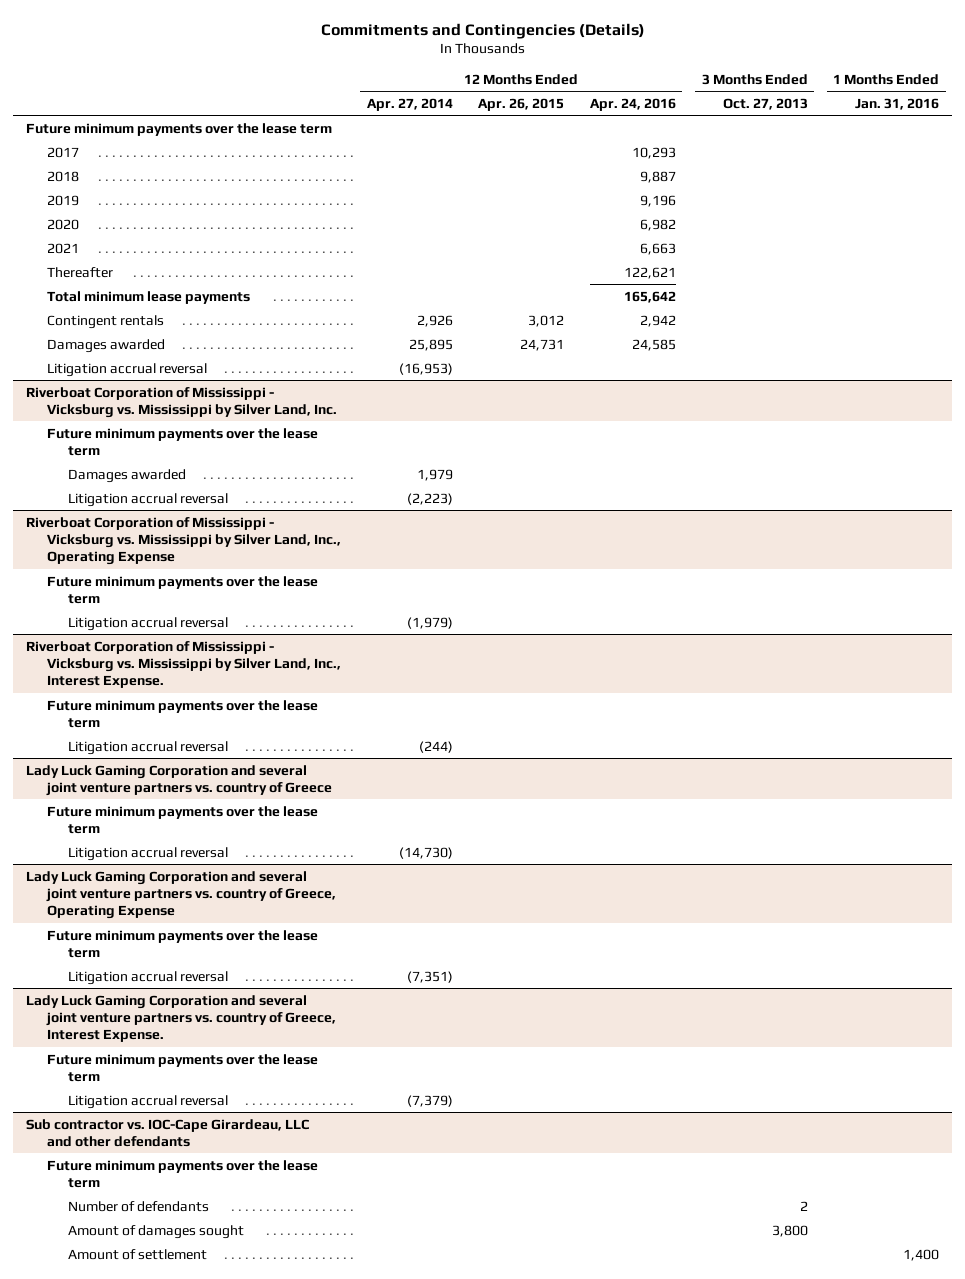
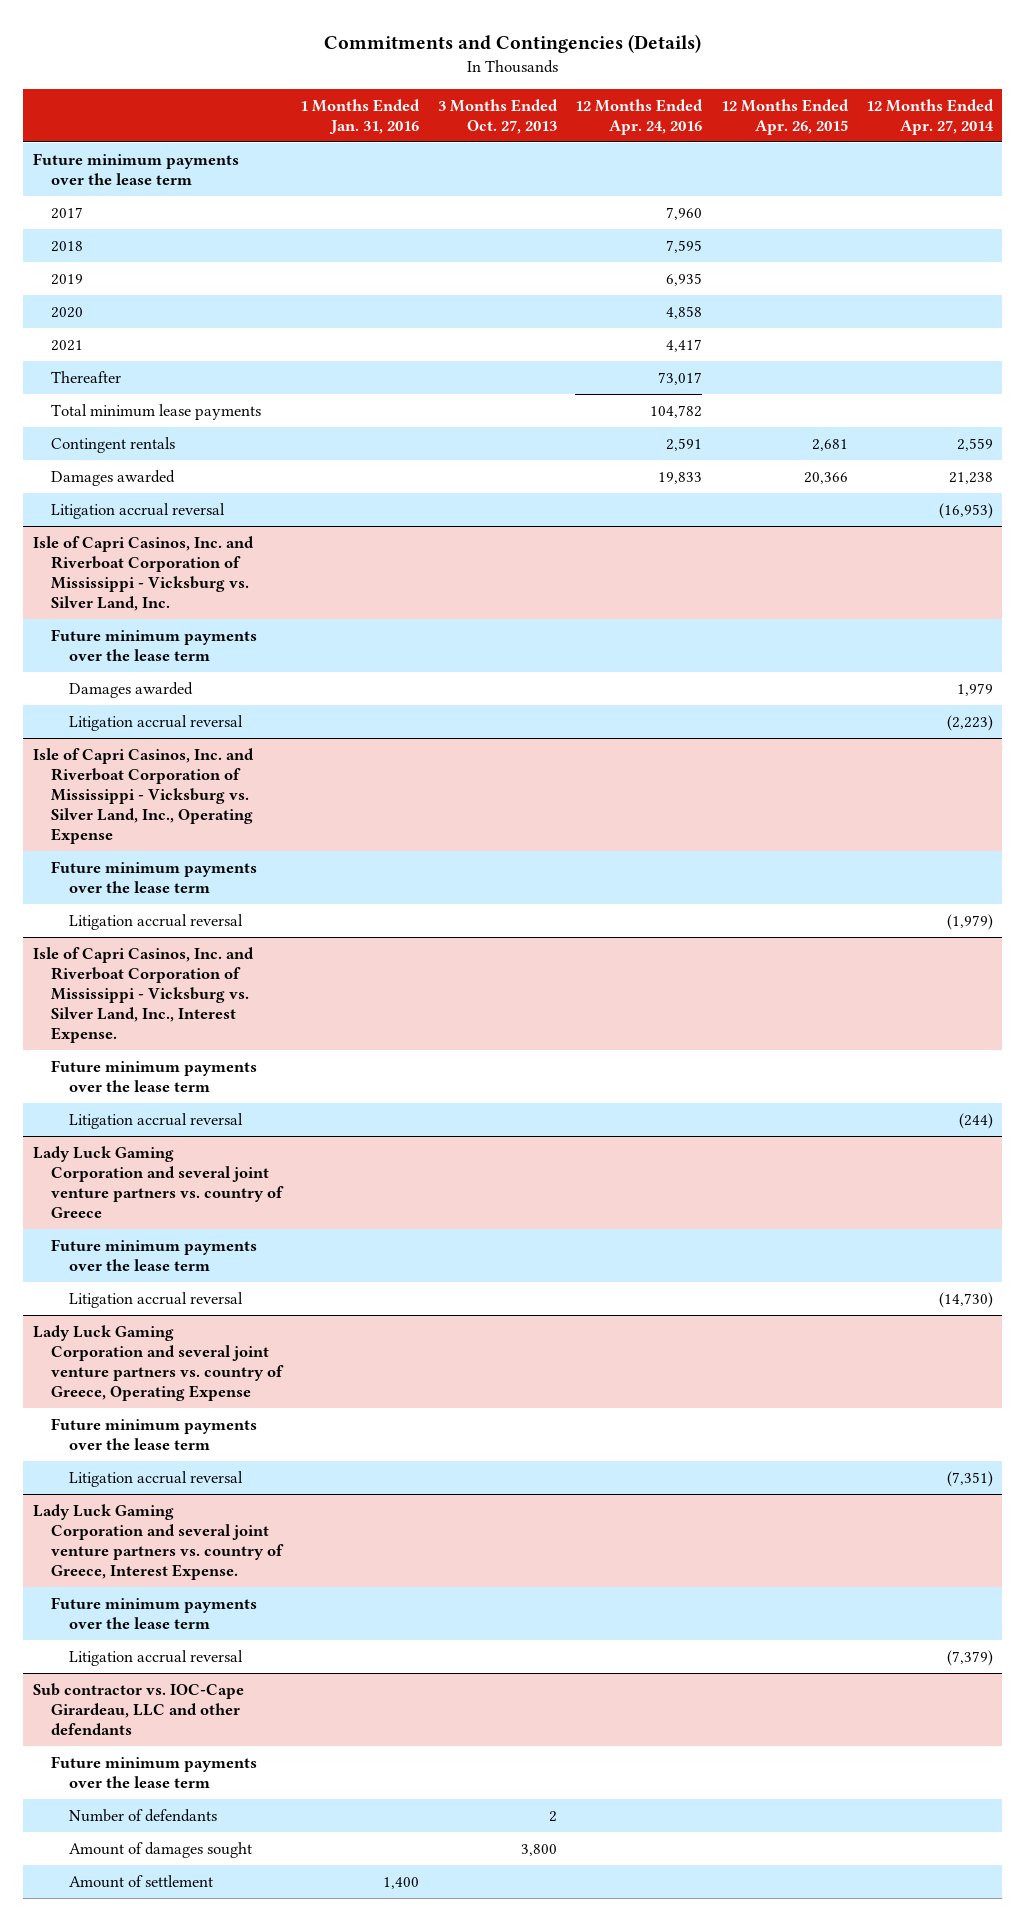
- | 12 Months Ended Apr. 27, 2014 | 12 Months Ended Apr. 26, 2015 | 12 Months Ended Apr. 24, 2016 | 3 Months Ended Oct. 27, 2013 | 1 Months Ended Jan. 31, 2016
+ | 1 Months Ended Jan. 31, 2016 | 3 Months Ended Oct. 27, 2013 | 12 Months Ended Apr. 24, 2016 | 12 Months Ended Apr. 26, 2015 | 12 Months Ended Apr. 27, 2014
- 2017 | | | 10,293 | |
- 2018 | | | 9,887 | |
- 2019 | | | 9,196 | |
- 2020 | | | 6,982 | |
- 2021 | | | 6,663 | |
- Thereafter | | | 122,621 | |
- Total minimum lease payments | | | 165,642 | |
- Contingent rentals | 2,926 | 3,012 | 2,942 | |
- Damages awarded | 25,895 | 24,731 | 24,585 | |
+ 2017 | | | 7,960 | |
+ 2018 | | | 7,595 | |
+ 2019 | | | 6,935 | |
+ 2020 | | | 4,858 | |
+ 2021 | | | 4,417 | |
+ Thereafter | | | 73,017 | |
+ Total minimum lease payments | | | 104,782 | |
+ Contingent rentals | | | 2,591 | 2,681 | 2,559
+ Damages awarded | | | 19,833 | 20,366 | 21,238
- Riverboat Corporation of Mississippi - Vicksburg vs. Mississippi by Silver Land, Inc.
+ Isle of Capri Casinos, Inc. and Riverboat Corporation of Mississippi - Vicksburg vs. Silver Land, Inc.
- Riverboat Corporation of Mississippi - Vicksburg vs. Mississippi by Silver Land, Inc., Operating Expense
+ Isle of Capri Casinos, Inc. and Riverboat Corporation of Mississippi - Vicksburg vs. Silver Land, Inc., Operating Expense
- Riverboat Corporation of Mississippi - Vicksburg vs. Mississippi by Silver Land, Inc., Interest Expense.
+ Isle of Capri Casinos, Inc. and Riverboat Corporation of Mississippi - Vicksburg vs. Silver Land, Inc., Interest Expense.

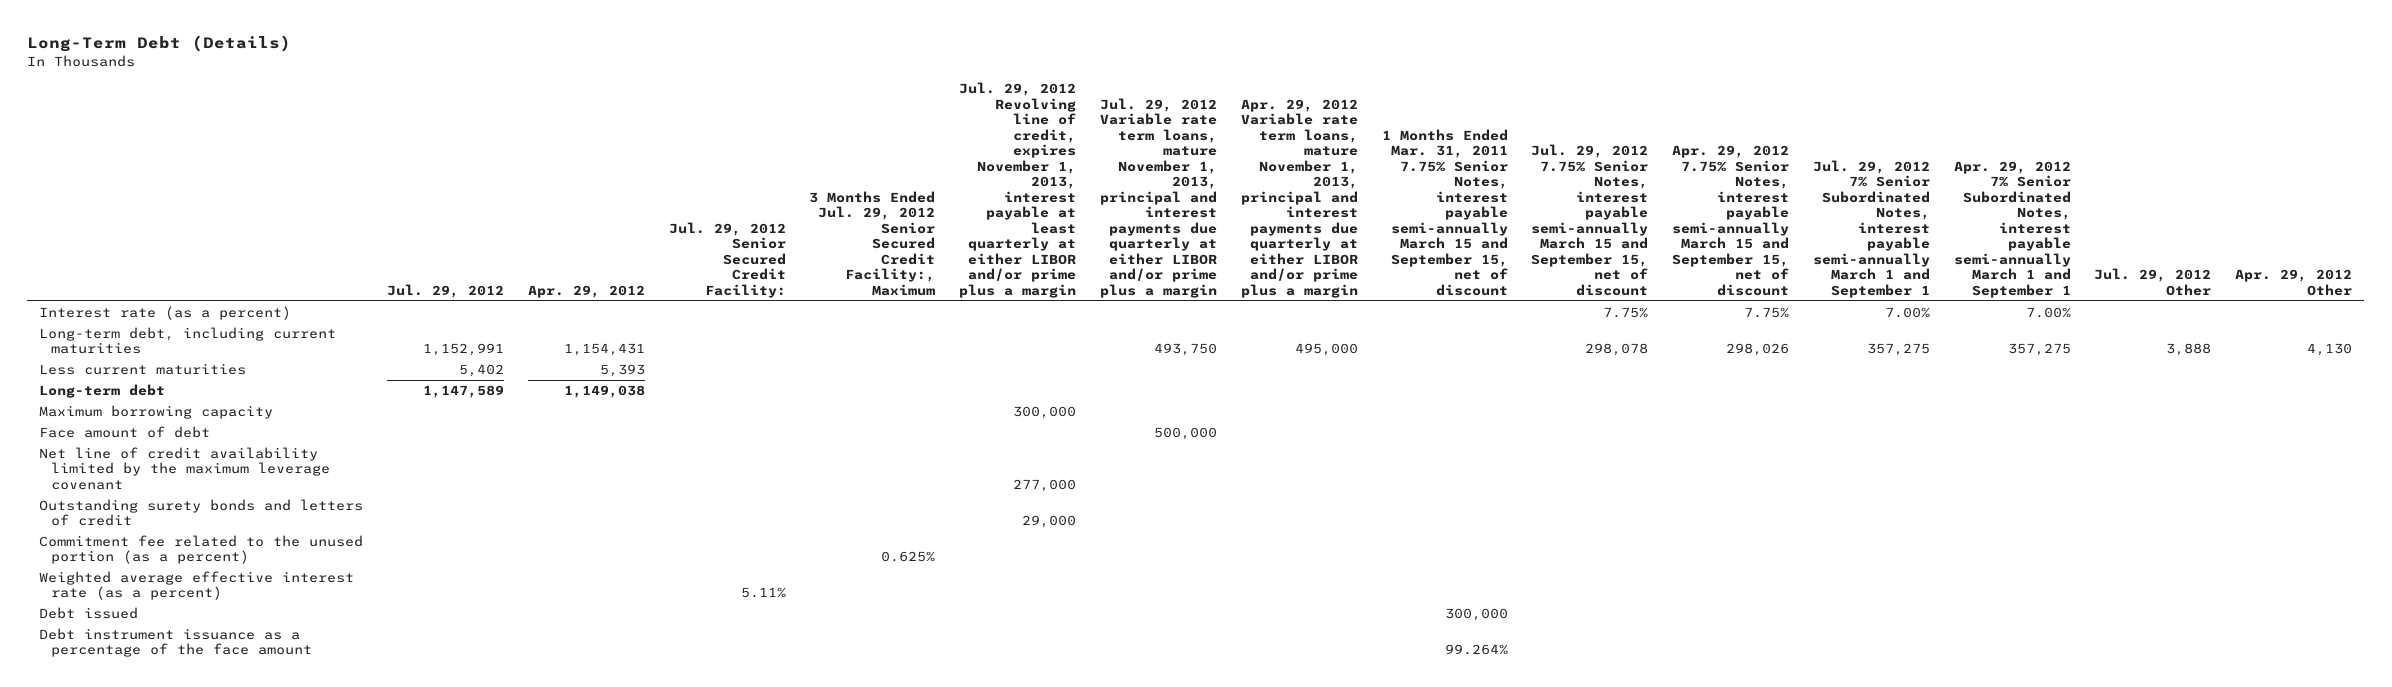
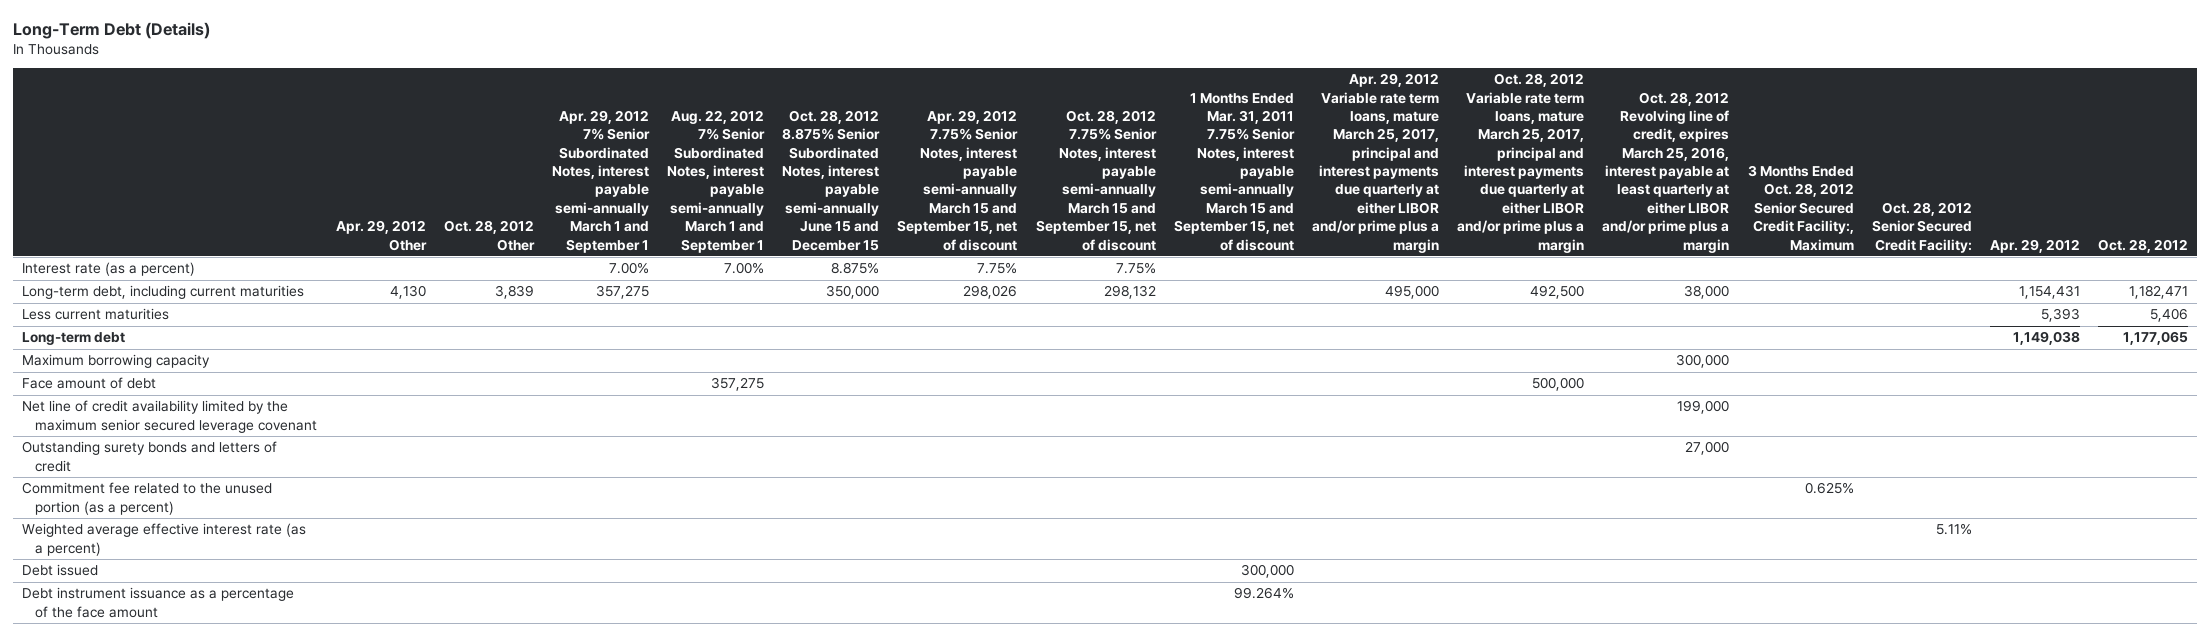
- | Jul. 29, 2012 | Apr. 29, 2012 | Jul. 29, 2012 Senior Secured Credit Facility: | 3 Months Ended Jul. 29, 2012 Senior Secured Credit Facility:, Maximum | Jul. 29, 2012 Revolving line of credit, expires November 1, 2013, interest payable at least quarterly at either LIBOR and/or prime plus a margin | Jul. 29, 2012 Variable rate term loans, mature November 1, 2013, principal and interest payments due quarterly at either LIBOR and/or prime plus a margin | Apr. 29, 2012 Variable rate term loans, mature November 1, 2013, principal and interest payments due quarterly at either LIBOR and/or prime plus a margin | 1 Months Ended Mar. 31, 2011 7.75% Senior Notes, interest payable semi-annually March 15 and September 15, net of discount | Jul. 29, 2012 7.75% Senior Notes, interest payable semi-annually March 15 and September 15, net of discount | Apr. 29, 2012 7.75% Senior Notes, interest payable semi-annually March 15 and September 15, net of discount | Jul. 29, 2012 7% Senior Subordinated Notes, interest payable semi-annually March 1 and September 1 | Apr. 29, 2012 7% Senior Subordinated Notes, interest payable semi-annually March 1 and September 1 | Jul. 29, 2012 Other | Apr. 29, 2012 Other
+ | Apr. 29, 2012 Other | Oct. 28, 2012 Other | Apr. 29, 2012 7% Senior Subordinated Notes, interest payable semi-annually March 1 and September 1 | Aug. 22, 2012 7% Senior Subordinated Notes, interest payable semi-annually March 1 and September 1 | Oct. 28, 2012 8.875% Senior Subordinated Notes, interest payable semi-annually June 15 and December 15 | Apr. 29, 2012 7.75% Senior Notes, interest payable semi-annually March 15 and September 15, net of discount | Oct. 28, 2012 7.75% Senior Notes, interest payable semi-annually March 15 and September 15, net of discount | 1 Months Ended Mar. 31, 2011 7.75% Senior Notes, interest payable semi-annually March 15 and September 15, net of discount | Apr. 29, 2012 Variable rate term loans, mature March 25, 2017, principal and interest payments due quarterly at either LIBOR and/or prime plus a margin | Oct. 28, 2012 Variable rate term loans, mature March 25, 2017, principal and interest payments due quarterly at either LIBOR and/or prime plus a margin | Oct. 28, 2012 Revolving line of credit, expires March 25, 2016, interest payable at least quarterly at either LIBOR and/or prime plus a margin | 3 Months Ended Oct. 28, 2012 Senior Secured Credit Facility:, Maximum | Oct. 28, 2012 Senior Secured Credit Facility: | Apr. 29, 2012 | Oct. 28, 2012
- Net line of credit availability limited by the maximum leverage covenant | | | | | 277,000 | | | | | | | | |
+ Net line of credit availability limited by the maximum senior secured leverage covenant | | | | | | | | | | | 199,000 | | | |

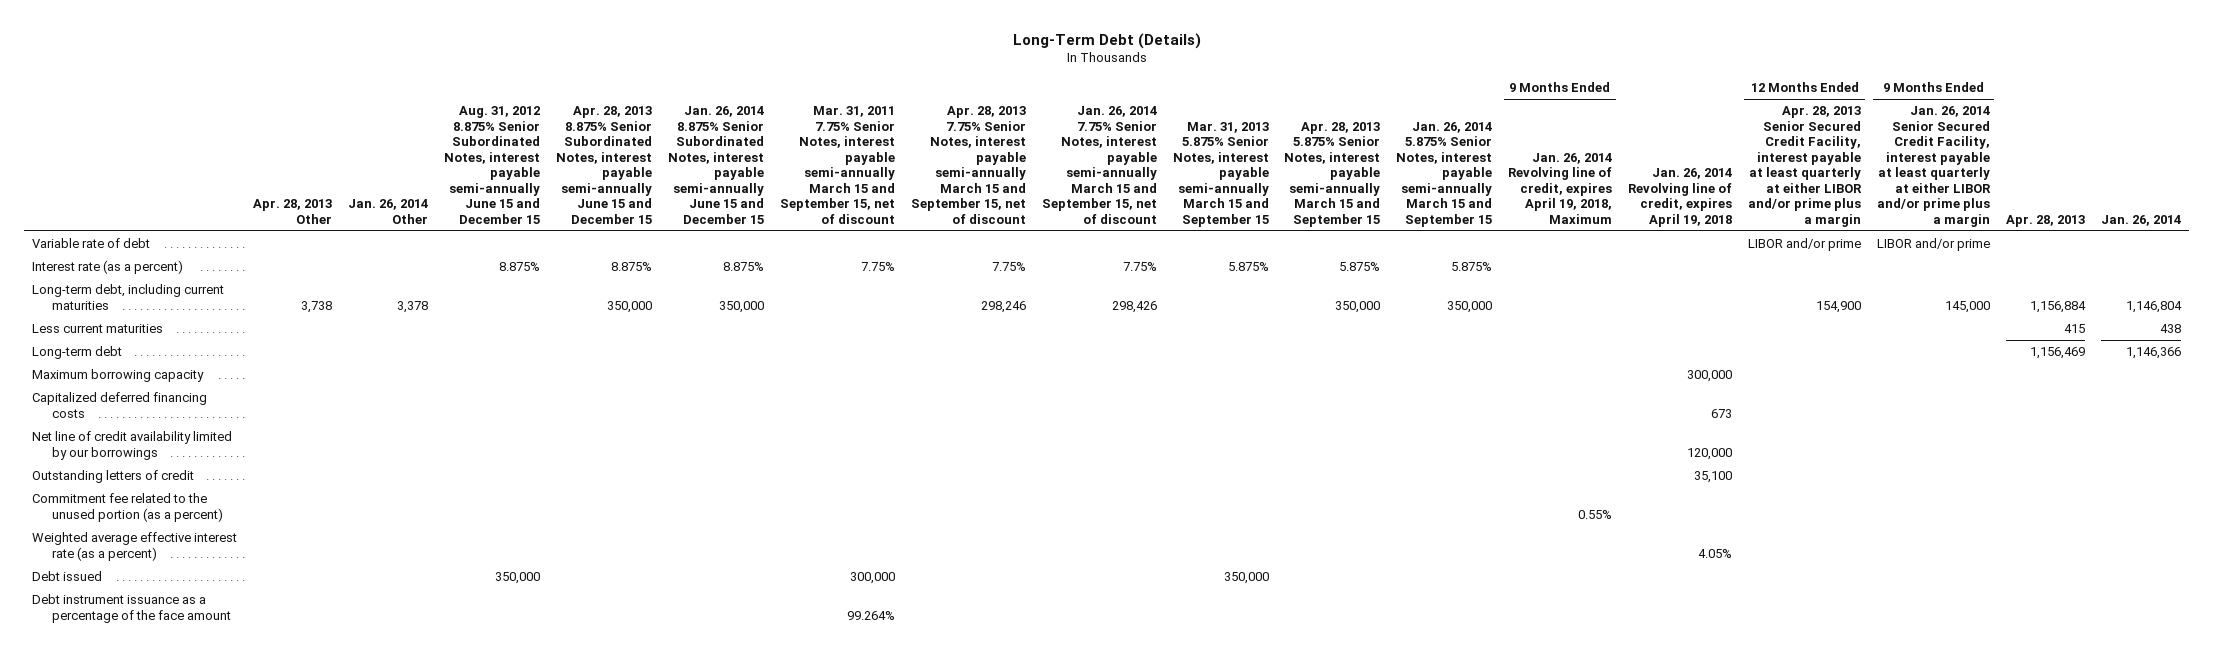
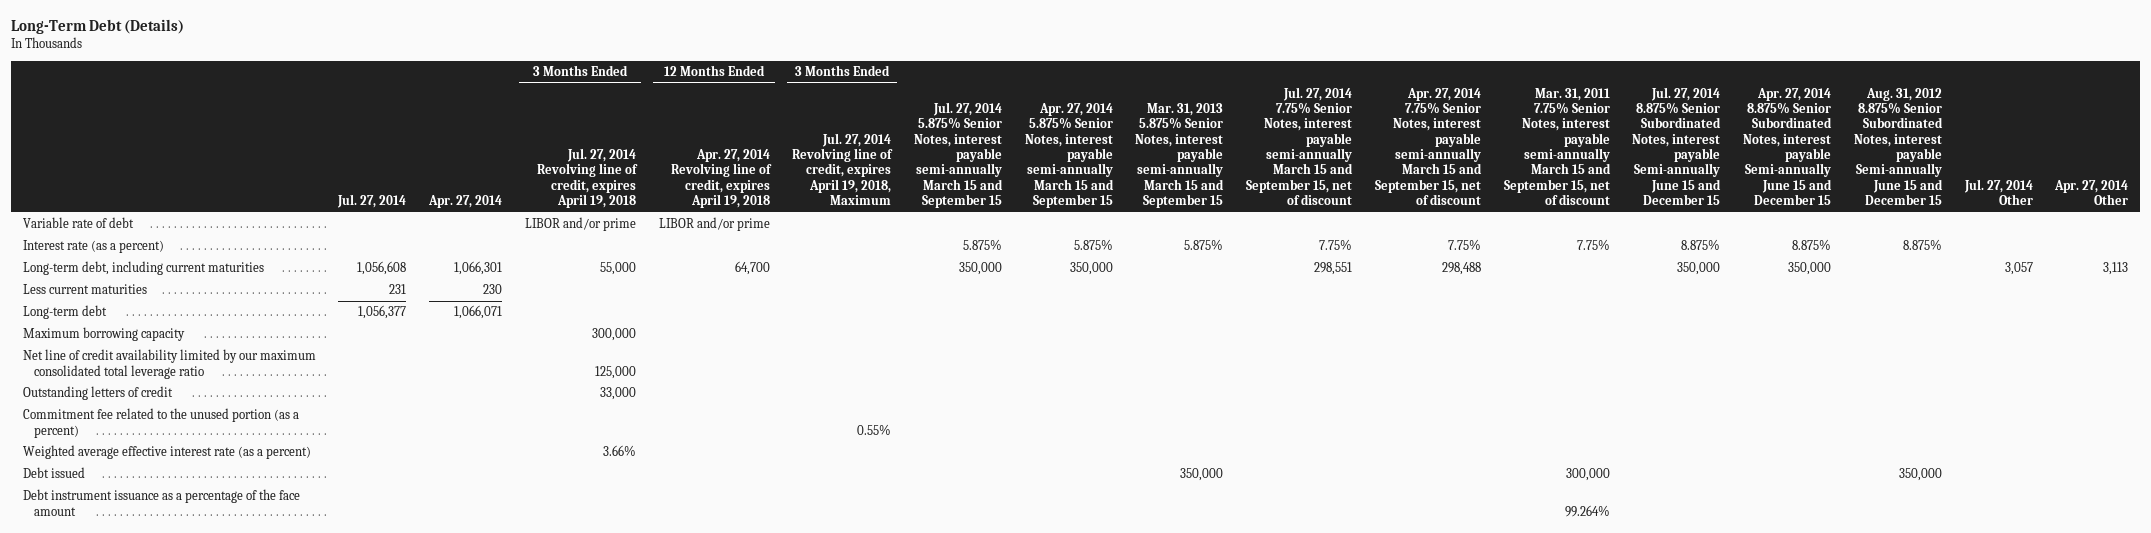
- | Apr. 28, 2013 Other | Jan. 26, 2014 Other | Aug. 31, 2012 8.875% Senior Subordinated Notes, interest payable semi-annually June 15 and December 15 | Apr. 28, 2013 8.875% Senior Subordinated Notes, interest payable semi-annually June 15 and December 15 | Jan. 26, 2014 8.875% Senior Subordinated Notes, interest payable semi-annually June 15 and December 15 | Mar. 31, 2011 7.75% Senior Notes, interest payable semi-annually March 15 and September 15, net of discount | Apr. 28, 2013 7.75% Senior Notes, interest payable semi-annually March 15 and September 15, net of discount | Jan. 26, 2014 7.75% Senior Notes, interest payable semi-annually March 15 and September 15, net of discount | Mar. 31, 2013 5.875% Senior Notes, interest payable semi-annually March 15 and September 15 | Apr. 28, 2013 5.875% Senior Notes, interest payable semi-annually March 15 and September 15 | Jan. 26, 2014 5.875% Senior Notes, interest payable semi-annually March 15 and September 15 | 9 Months Ended Jan. 26, 2014 Revolving line of credit, expires April 19, 2018, Maximum | Jan. 26, 2014 Revolving line of credit, expires April 19, 2018 | 12 Months Ended Apr. 28, 2013 Senior Secured Credit Facility, interest payable at least quarterly at either LIBOR and/or prime plus a margin | 9 Months Ended Jan. 26, 2014 Senior Secured Credit Facility, interest payable at least quarterly at either LIBOR and/or prime plus a margin | Apr. 28, 2013 | Jan. 26, 2014
+ | Jul. 27, 2014 | Apr. 27, 2014 | 3 Months Ended Jul. 27, 2014 Revolving line of credit, expires April 19, 2018 | 12 Months Ended Apr. 27, 2014 Revolving line of credit, expires April 19, 2018 | 3 Months Ended Jul. 27, 2014 Revolving line of credit, expires April 19, 2018, Maximum | Jul. 27, 2014 5.875% Senior Notes, interest payable semi-annually March 15 and September 15 | Apr. 27, 2014 5.875% Senior Notes, interest payable semi-annually March 15 and September 15 | Mar. 31, 2013 5.875% Senior Notes, interest payable semi-annually March 15 and September 15 | Jul. 27, 2014 7.75% Senior Notes, interest payable semi-annually March 15 and September 15, net of discount | Apr. 27, 2014 7.75% Senior Notes, interest payable semi-annually March 15 and September 15, net of discount | Mar. 31, 2011 7.75% Senior Notes, interest payable semi-annually March 15 and September 15, net of discount | Jul. 27, 2014 8.875% Senior Subordinated Notes, interest payable Semi-annually June 15 and December 15 | Apr. 27, 2014 8.875% Senior Subordinated Notes, interest payable Semi-annually June 15 and December 15 | Aug. 31, 2012 8.875% Senior Subordinated Notes, interest payable Semi-annually June 15 and December 15 | Jul. 27, 2014 Other | Apr. 27, 2014 Other
- Capitalized deferred financing costs | | | | | | | | | | | | | 673 | | | |
- Net line of credit availability limited by our borrowings | | | | | | | | | | | | | 120,000 | | | |
+ Net line of credit availability limited by our maximum consolidated total leverage ratio | | | 125,000 | | | | | | | | | | | | |

